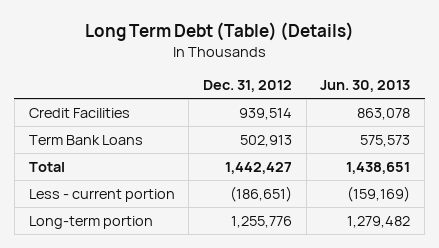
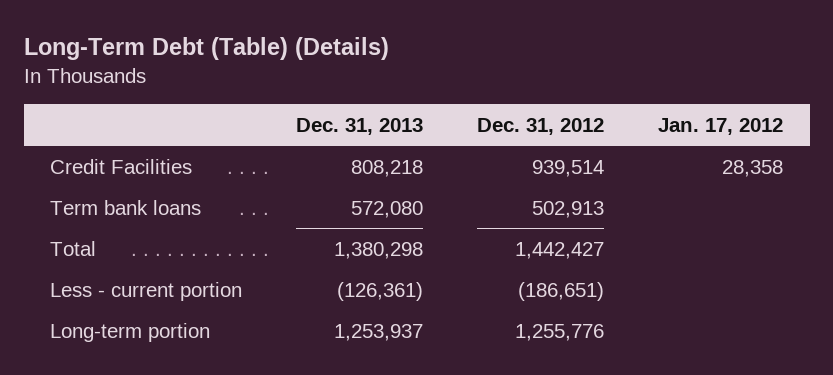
- Long Term Debt (Table) (Details)
+ Long-Term Debt (Table) (Details)
- | Dec. 31, 2012 | Jun. 30, 2013
+ | Dec. 31, 2013 | Dec. 31, 2012 | Jan. 17, 2012
- Term Bank Loans | 502,913 | 575,573
+ Term bank loans | 572,080 | 502,913 |

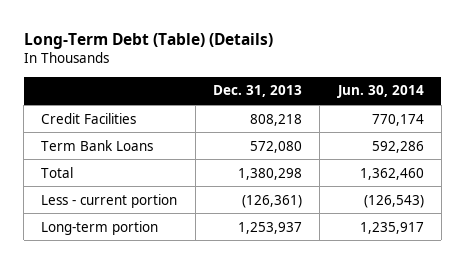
- | Dec. 31, 2013 | Dec. 31, 2012 | Jan. 17, 2012
+ | Dec. 31, 2013 | Jun. 30, 2014
- Term bank loans | 572,080 | 502,913 |
+ Term Bank Loans | 572,080 | 592,286

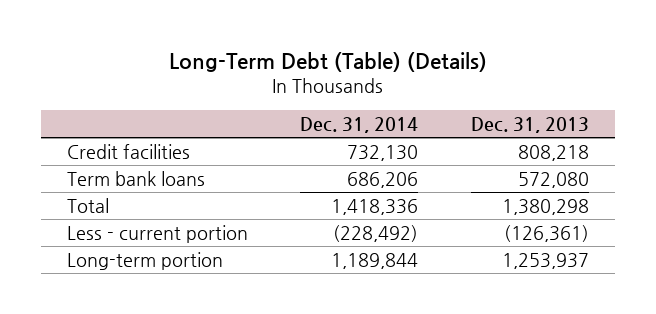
- | Dec. 31, 2013 | Jun. 30, 2014
+ | Dec. 31, 2014 | Dec. 31, 2013
- Credit Facilities | 808,218 | 770,174
- Term Bank Loans | 572,080 | 592,286
+ Credit facilities | 732,130 | 808,218
+ Term bank loans | 686,206 | 572,080

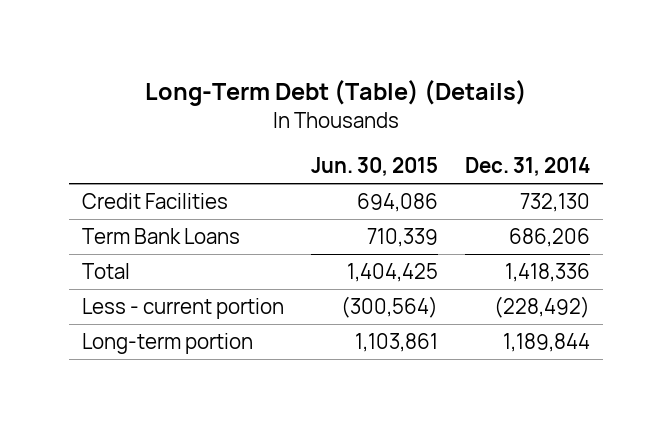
- | Dec. 31, 2014 | Dec. 31, 2013
+ | Jun. 30, 2015 | Dec. 31, 2014
- Credit facilities | 732,130 | 808,218
- Term bank loans | 686,206 | 572,080
+ Credit Facilities | 694,086 | 732,130
+ Term Bank Loans | 710,339 | 686,206

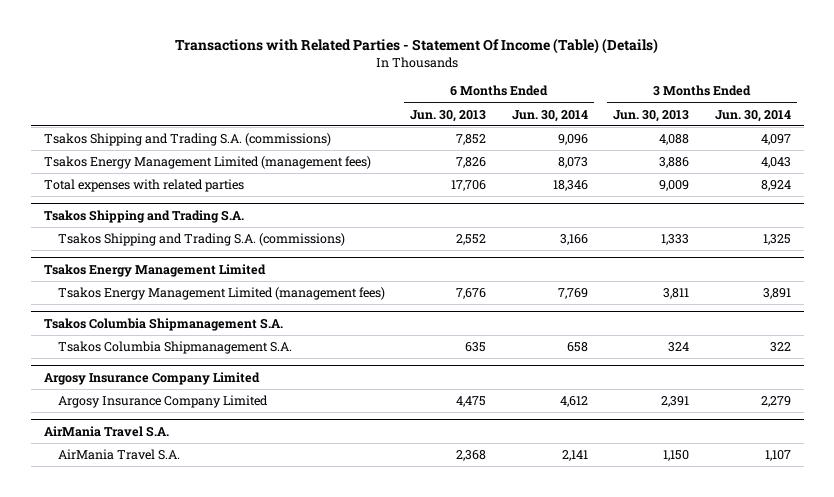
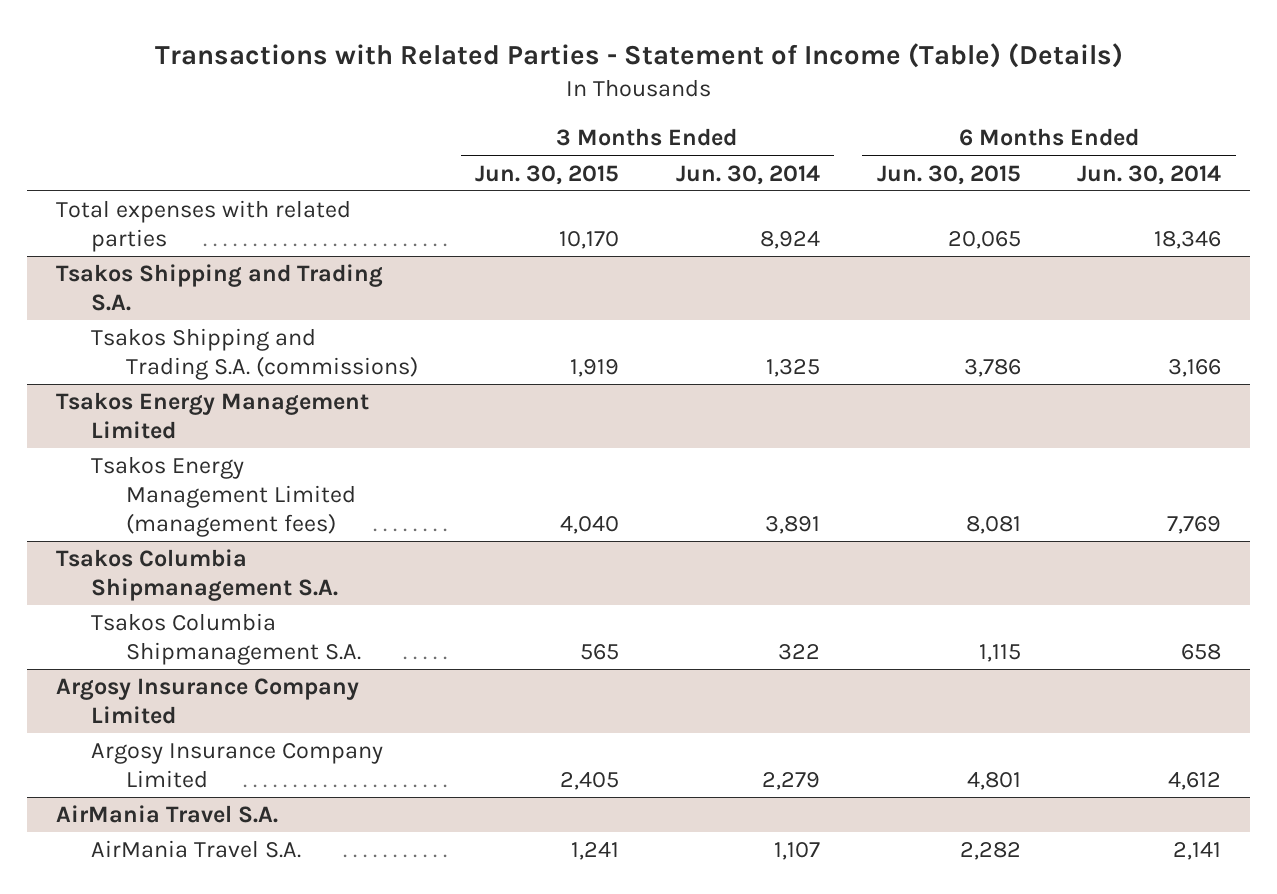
- Transactions with Related Parties - Statement Of Income (Table) (Details)
+ Transactions with Related Parties - Statement of Income (Table) (Details)
- | 6 Months Ended Jun. 30, 2013 | 6 Months Ended Jun. 30, 2014 | 3 Months Ended Jun. 30, 2013 | 3 Months Ended Jun. 30, 2014
+ | 3 Months Ended Jun. 30, 2015 | 3 Months Ended Jun. 30, 2014 | 6 Months Ended Jun. 30, 2015 | 6 Months Ended Jun. 30, 2014
- Tsakos Shipping and Trading S.A. (commissions) | 7,852 | 9,096 | 4,088 | 4,097
- Tsakos Energy Management Limited (management fees) | 7,826 | 8,073 | 3,886 | 4,043

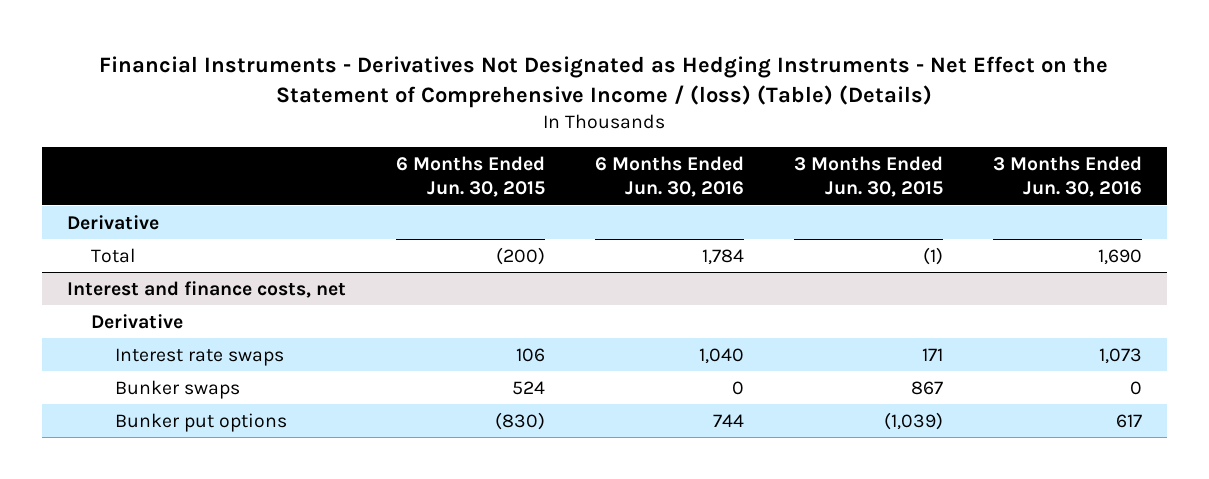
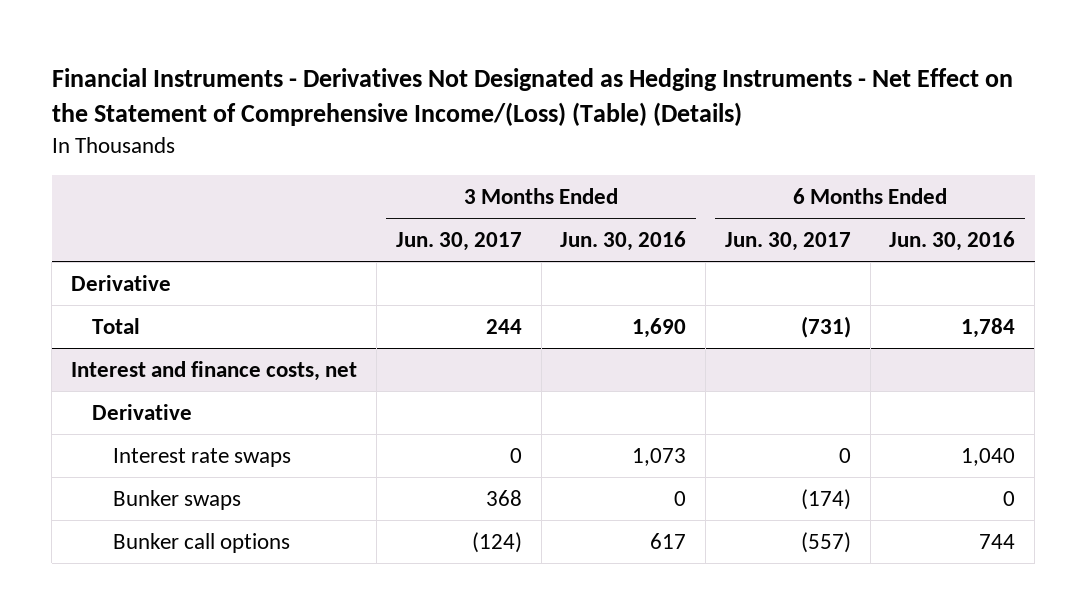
- Financial Instruments - Derivatives Not Designated as Hedging Instruments - Net Effect on the Statement of Comprehensive Income / (loss) (Table) (Details)
+ Financial Instruments - Derivatives Not Designated as Hedging Instruments - Net Effect on the Statement of Comprehensive Income/(Loss) (Table) (Details)
- | 6 Months Ended Jun. 30, 2015 | 6 Months Ended Jun. 30, 2016 | 3 Months Ended Jun. 30, 2015 | 3 Months Ended Jun. 30, 2016
+ | 3 Months Ended Jun. 30, 2017 | 3 Months Ended Jun. 30, 2016 | 6 Months Ended Jun. 30, 2017 | 6 Months Ended Jun. 30, 2016
@ Interest and finance costs, net
- Bunker put options | (830) | 744 | (1,039) | 617
+ Bunker call options | (124) | 617 | (557) | 744

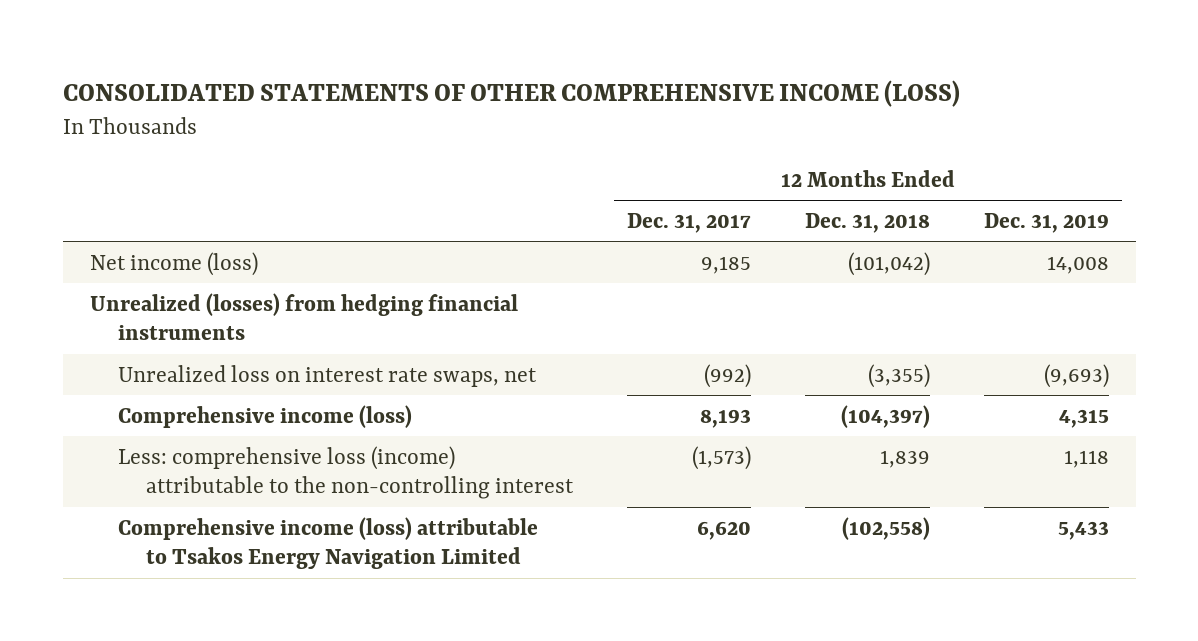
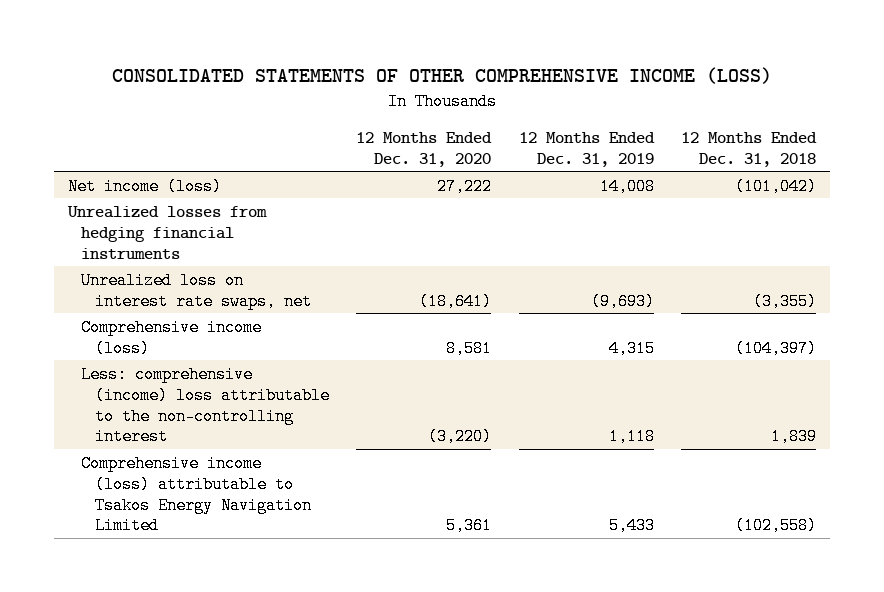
- | 12 Months Ended Dec. 31, 2017 | 12 Months Ended Dec. 31, 2018 | 12 Months Ended Dec. 31, 2019
+ | 12 Months Ended Dec. 31, 2020 | 12 Months Ended Dec. 31, 2019 | 12 Months Ended Dec. 31, 2018
- Unrealized (losses) from hedging financial instruments
+ Unrealized losses from hedging financial instruments
- Less: comprehensive loss (income) attributable to the non-controlling interest | (1,573) | 1,839 | 1,118
+ Less: comprehensive (income) loss attributable to the non-controlling interest | (3,220) | 1,118 | 1,839

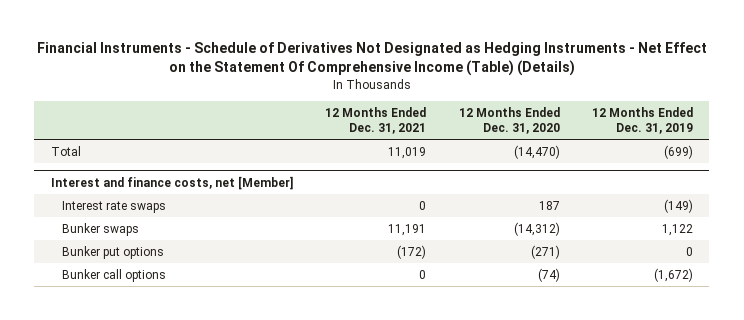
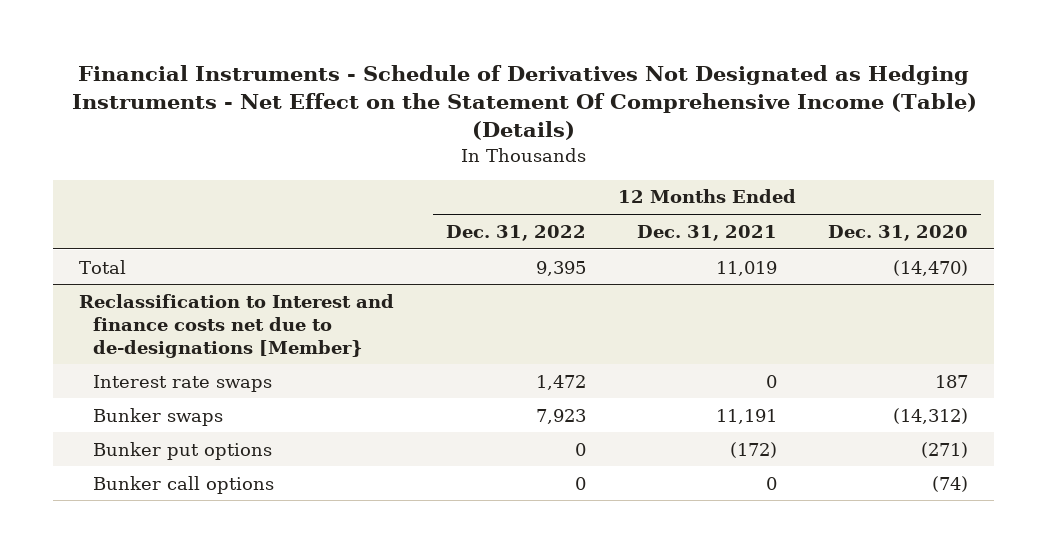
- | 12 Months Ended Dec. 31, 2021 | 12 Months Ended Dec. 31, 2020 | 12 Months Ended Dec. 31, 2019
+ | 12 Months Ended Dec. 31, 2022 | 12 Months Ended Dec. 31, 2021 | 12 Months Ended Dec. 31, 2020
- Interest and finance costs, net [Member]
+ Reclassification to Interest and finance costs net due to de-designations [Member}

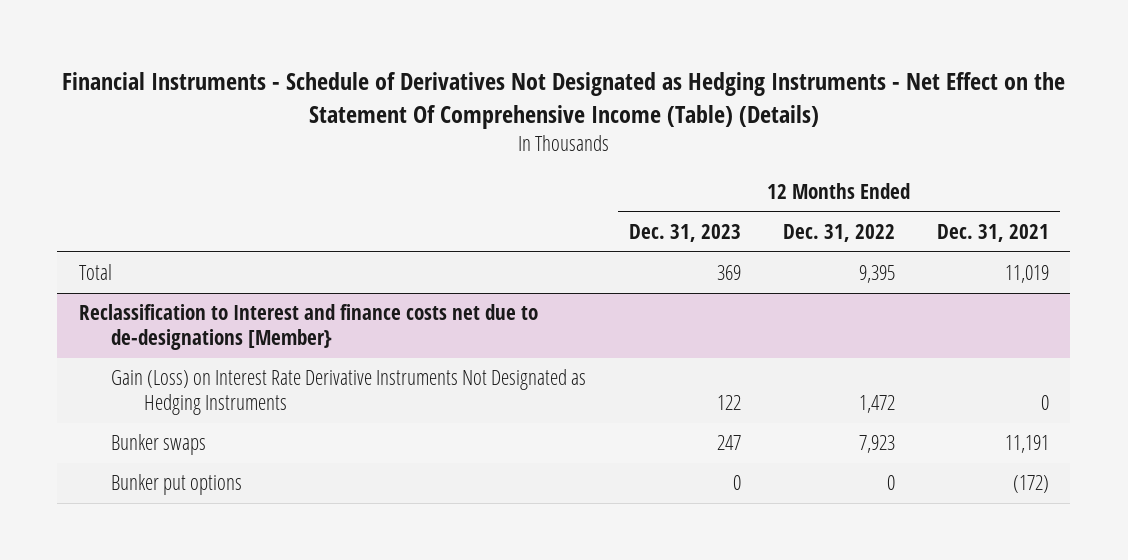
- | 12 Months Ended Dec. 31, 2022 | 12 Months Ended Dec. 31, 2021 | 12 Months Ended Dec. 31, 2020
+ | 12 Months Ended Dec. 31, 2023 | 12 Months Ended Dec. 31, 2022 | 12 Months Ended Dec. 31, 2021
@ Reclassification to Interest and finance costs net due to de-designations [Member}
- Interest rate swaps | 1,472 | 0 | 187
+ Gain (Loss) on Interest Rate Derivative Instruments Not Designated as Hedging Instruments | 122 | 1,472 | 0
- Bunker call options | 0 | 0 | (74)

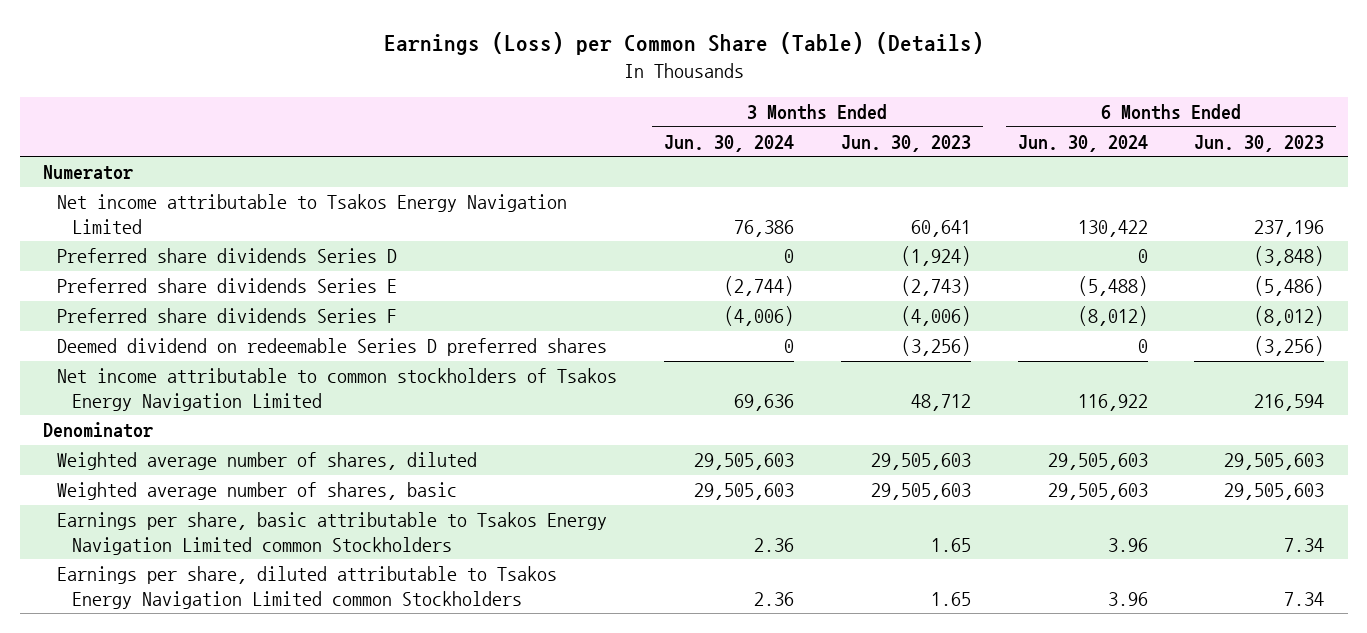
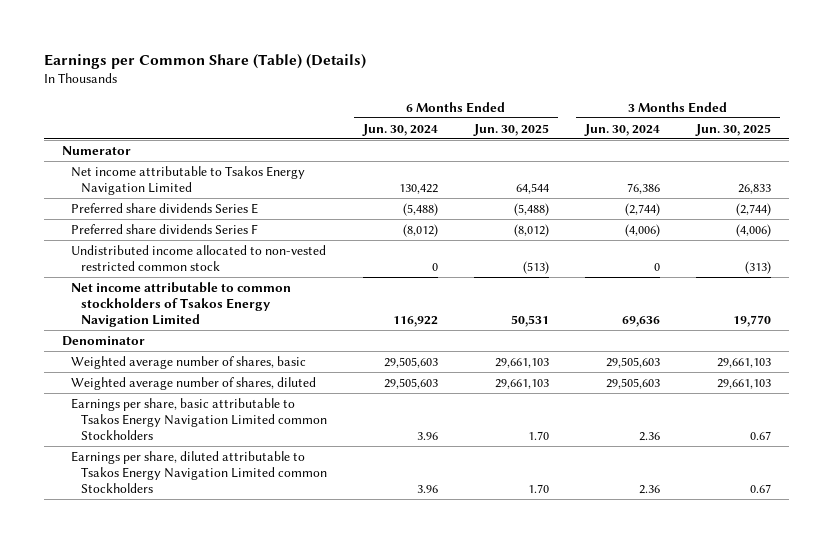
- Earnings (Loss) per Common Share (Table) (Details)
+ Earnings per Common Share (Table) (Details)
- | 3 Months Ended Jun. 30, 2024 | 3 Months Ended Jun. 30, 2023 | 6 Months Ended Jun. 30, 2024 | 6 Months Ended Jun. 30, 2023
+ | 6 Months Ended Jun. 30, 2024 | 6 Months Ended Jun. 30, 2025 | 3 Months Ended Jun. 30, 2024 | 3 Months Ended Jun. 30, 2025
- Preferred share dividends Series D | 0 | (1,924) | 0 | (3,848)
- Deemed dividend on redeemable Series D preferred shares | 0 | (3,256) | 0 | (3,256)
+ Undistributed income allocated to non-vested restricted common stock | 0 | (513) | 0 | (313)
moved down: Weighted average number of shares, diluted | 29,505,603 | 29,661,103 | 29,505,603 | 29,661,103

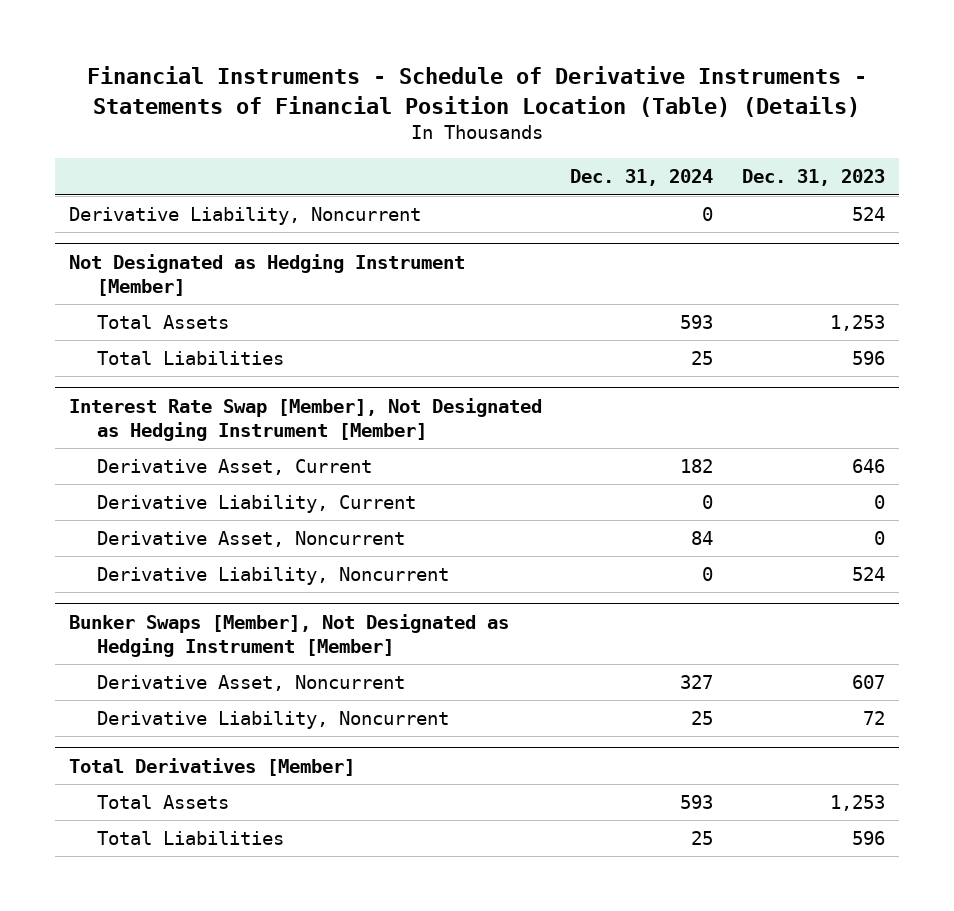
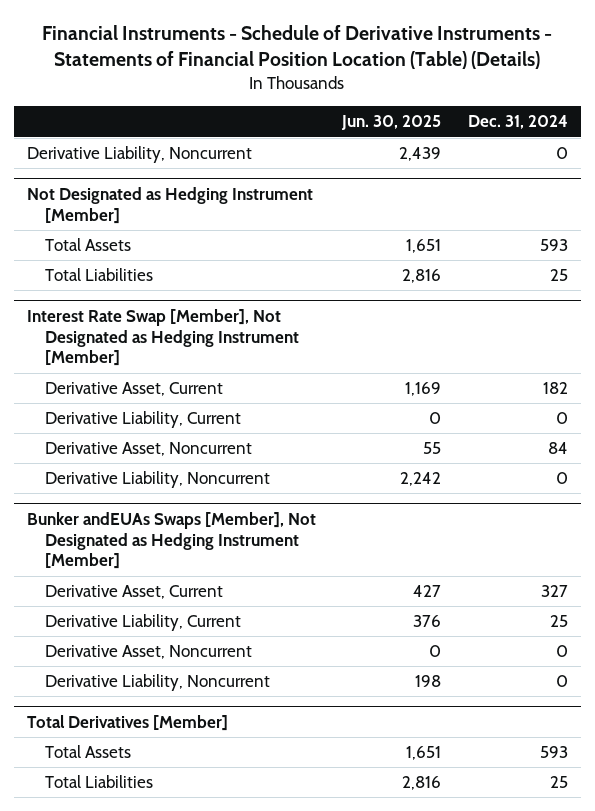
- | Dec. 31, 2024 | Dec. 31, 2023
+ | Jun. 30, 2025 | Dec. 31, 2024
- Bunker Swaps [Member], Not Designated as Hedging Instrument [Member]
- Derivative Asset, Noncurrent | 327 | 607
- Derivative Liability, Noncurrent | 25 | 72
+ Bunker andEUAs Swaps [Member], Not Designated as Hedging Instrument [Member]
+ Derivative Asset, Current | 427 | 327
+ Derivative Liability, Current | 376 | 25
+ Derivative Asset, Noncurrent | 0 | 0
+ Derivative Liability, Noncurrent | 198 | 0

